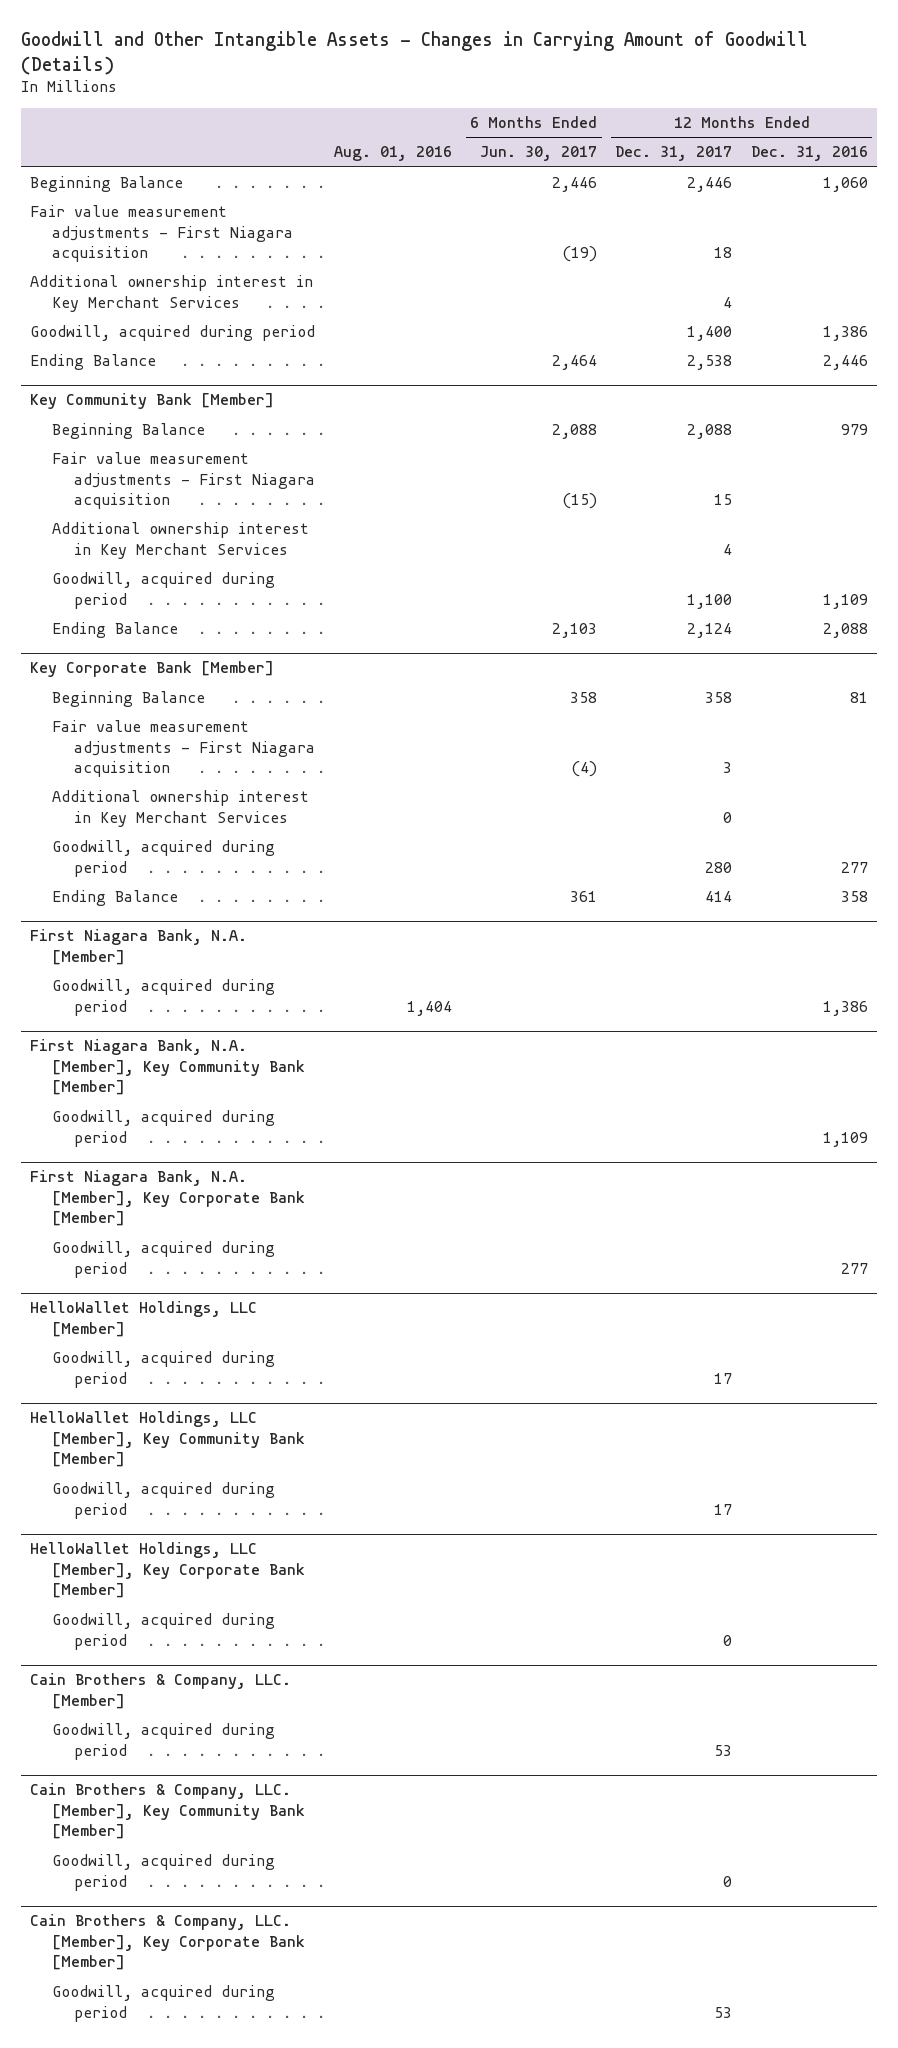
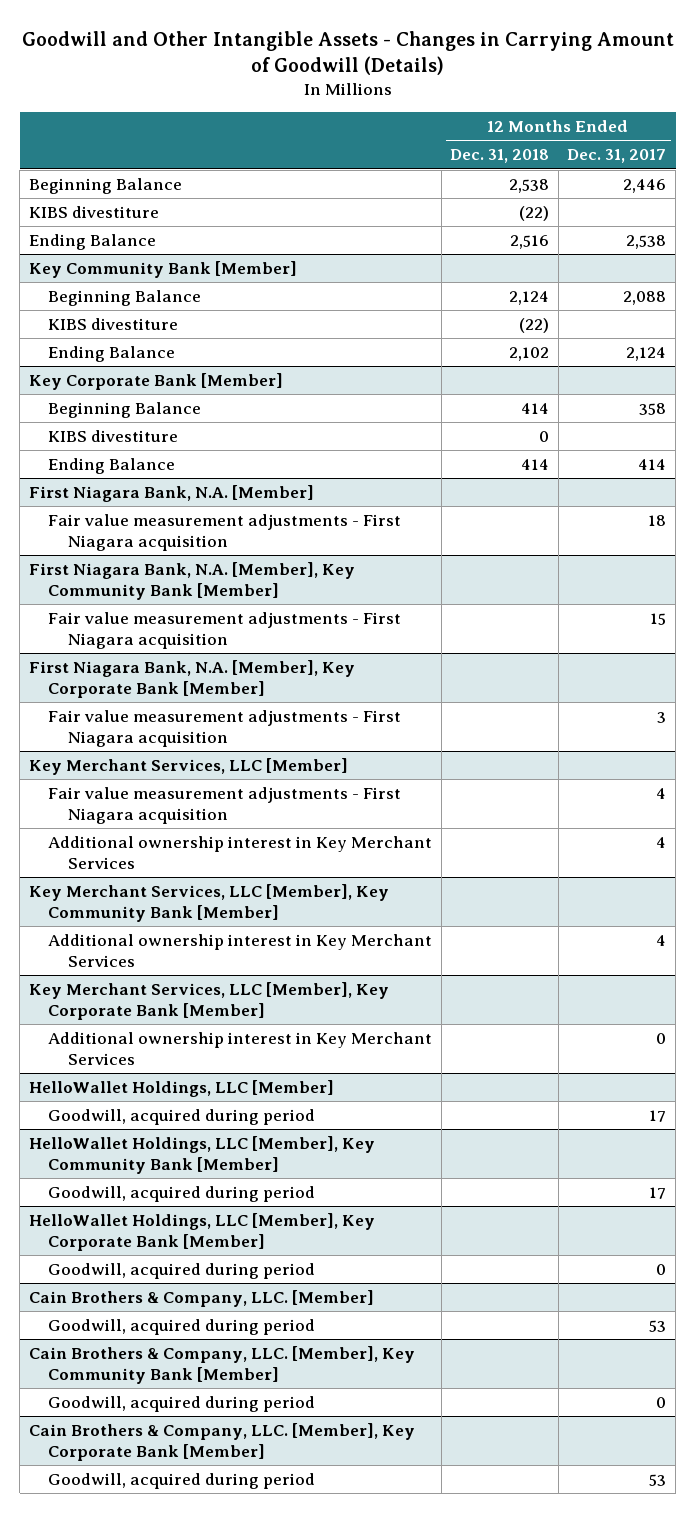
- | Aug. 01, 2016 | 6 Months Ended Jun. 30, 2017 | 12 Months Ended Dec. 31, 2017 | 12 Months Ended Dec. 31, 2016
+ | 12 Months Ended Dec. 31, 2018 | 12 Months Ended Dec. 31, 2017
- Fair value measurement adjustments - First Niagara acquisition | | (19) | 18 |
- Additional ownership interest in Key Merchant Services | | | 4 |
- Goodwill, acquired during period | | | 1,400 | 1,386
+ KIBS divestiture | (22) |
@ Key Community Bank [Member]
- Fair value measurement adjustments - First Niagara acquisition | | (15) | 15 |
- Additional ownership interest in Key Merchant Services | | | 4 |
- Goodwill, acquired during period | | | 1,100 | 1,109
+ KIBS divestiture | (22) |
@ Key Corporate Bank [Member]
- Fair value measurement adjustments - First Niagara acquisition | | (4) | 3 |
- Additional ownership interest in Key Merchant Services | | | 0 |
- Goodwill, acquired during period | | | 280 | 277
+ KIBS divestiture | 0 |
@ First Niagara Bank, N.A. [Member]
- Goodwill, acquired during period | 1,404 | | | 1,386
+ Fair value measurement adjustments - First Niagara acquisition | | 18
@ First Niagara Bank, N.A. [Member], Key Community Bank [Member]
- Goodwill, acquired during period | | | | 1,109
+ Fair value measurement adjustments - First Niagara acquisition | | 15
@ First Niagara Bank, N.A. [Member], Key Corporate Bank [Member]
- Goodwill, acquired during period | | | | 277
+ Fair value measurement adjustments - First Niagara acquisition | | 3
+ Key Merchant Services, LLC [Member]
+ Fair value measurement adjustments - First Niagara acquisition | | 4
+ Additional ownership interest in Key Merchant Services | | 4
+ Key Merchant Services, LLC [Member], Key Community Bank [Member]
+ Additional ownership interest in Key Merchant Services | | 4
+ Key Merchant Services, LLC [Member], Key Corporate Bank [Member]
+ Additional ownership interest in Key Merchant Services | | 0

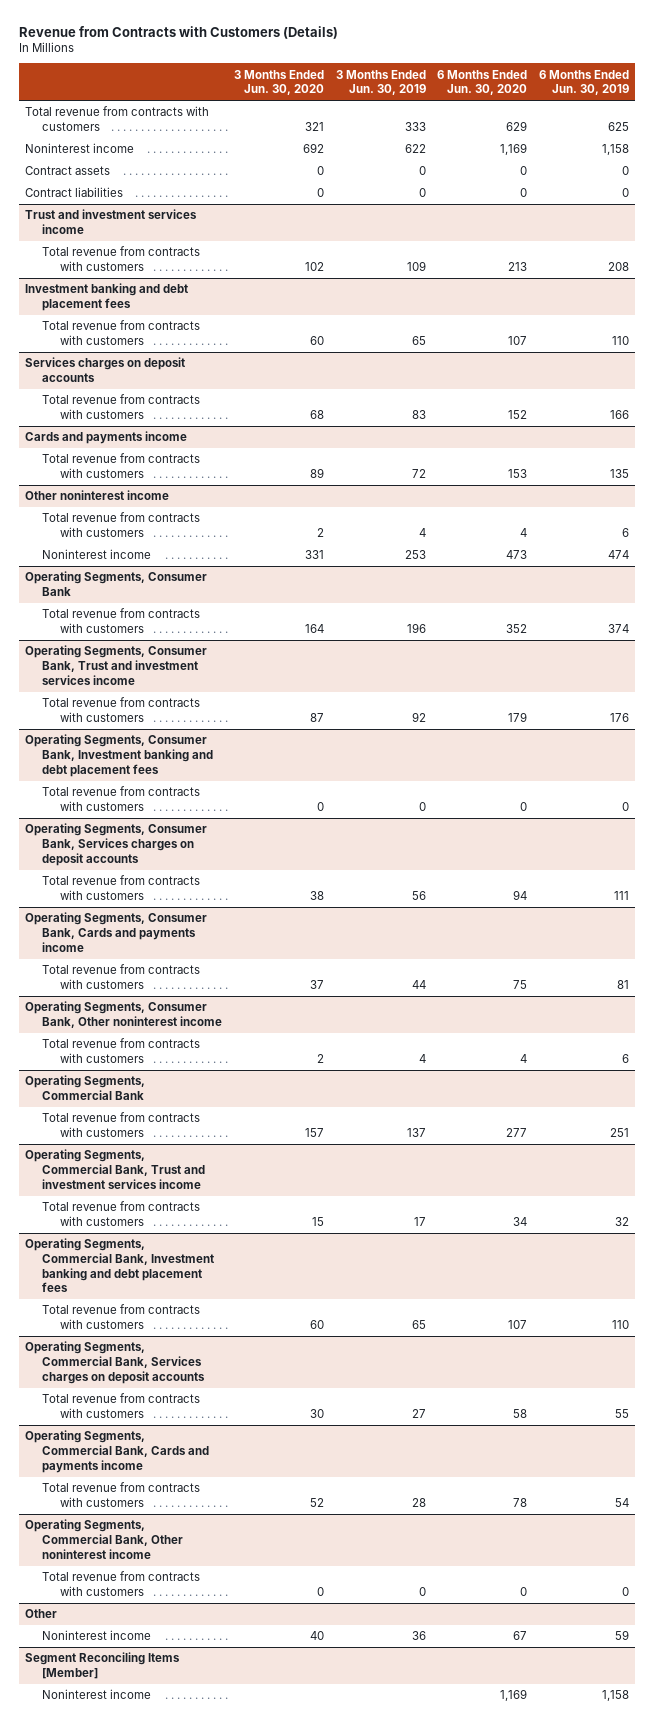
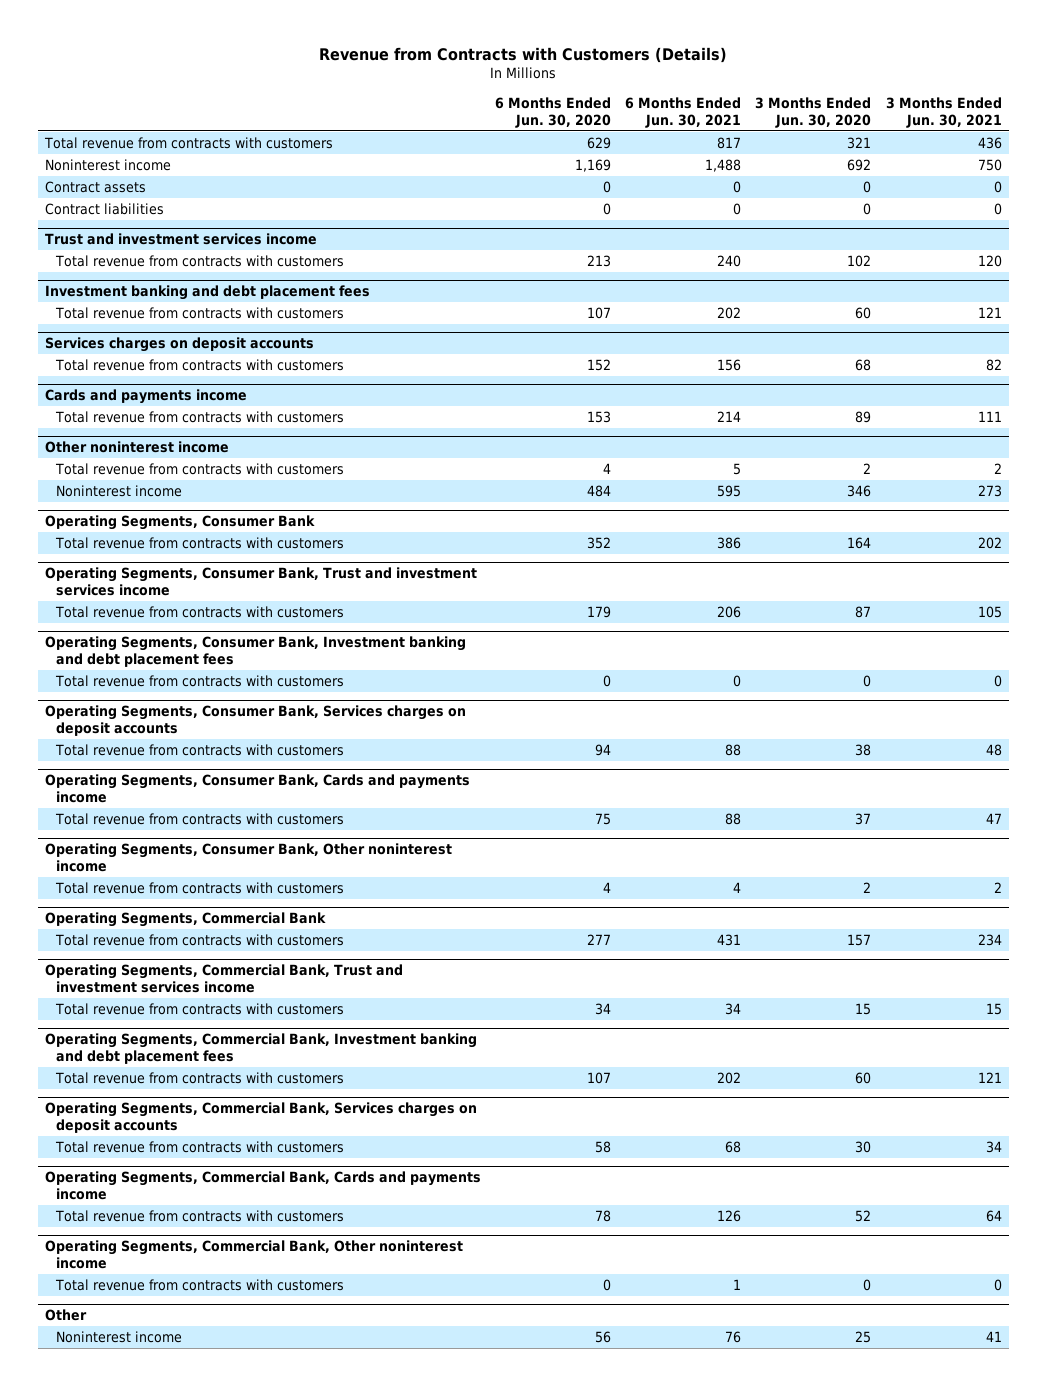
- | 3 Months Ended Jun. 30, 2020 | 3 Months Ended Jun. 30, 2019 | 6 Months Ended Jun. 30, 2020 | 6 Months Ended Jun. 30, 2019
+ | 6 Months Ended Jun. 30, 2020 | 6 Months Ended Jun. 30, 2021 | 3 Months Ended Jun. 30, 2020 | 3 Months Ended Jun. 30, 2021
@ Other noninterest income
- Noninterest income | 331 | 253 | 473 | 474
+ Noninterest income | 484 | 595 | 346 | 273
@ Other
- Noninterest income | 40 | 36 | 67 | 59
- Segment Reconciling Items [Member]
- Noninterest income | | | 1,169 | 1,158
@ Other
+ Noninterest income | 56 | 76 | 25 | 41

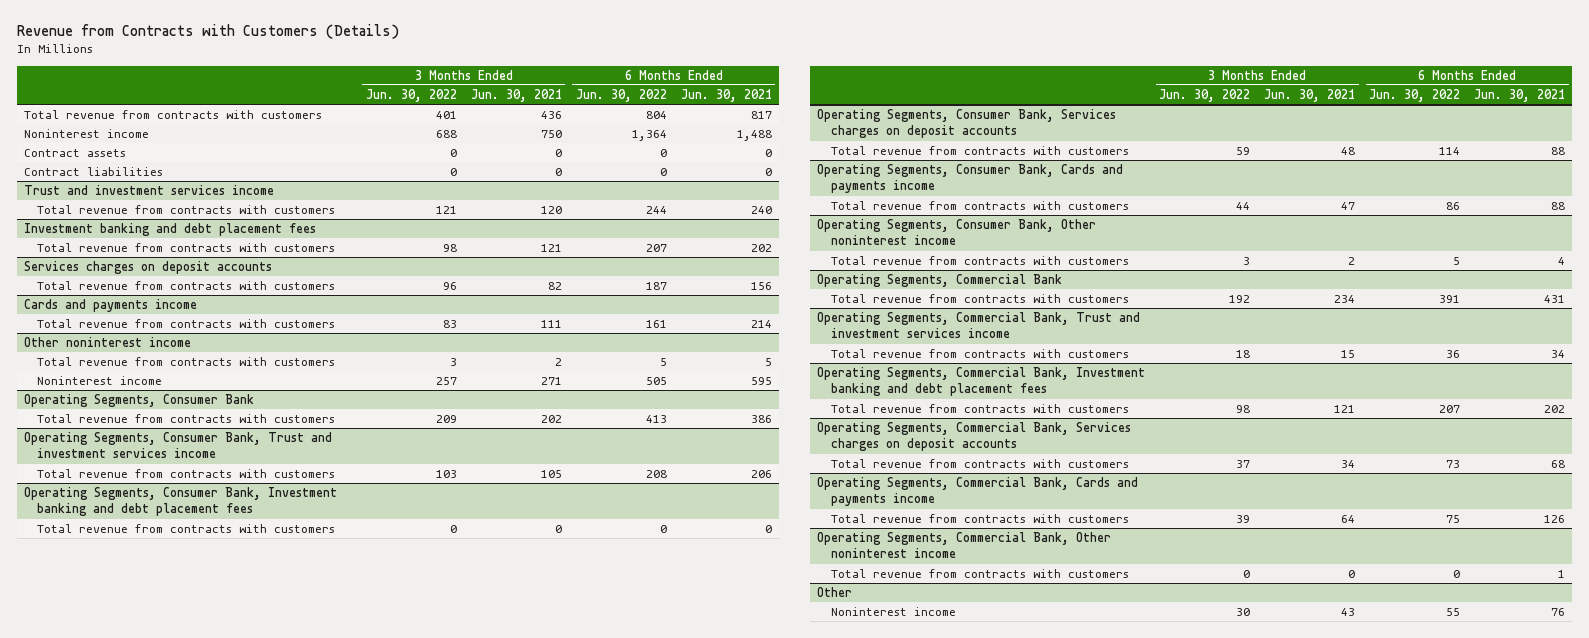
- | 6 Months Ended Jun. 30, 2020 | 6 Months Ended Jun. 30, 2021 | 3 Months Ended Jun. 30, 2020 | 3 Months Ended Jun. 30, 2021
+ | 3 Months Ended Jun. 30, 2022 | 3 Months Ended Jun. 30, 2021 | 6 Months Ended Jun. 30, 2022 | 6 Months Ended Jun. 30, 2021
@ Other noninterest income
- Noninterest income | 484 | 595 | 346 | 273
+ Noninterest income | 257 | 271 | 505 | 595
@ Other
- Noninterest income | 56 | 76 | 25 | 41
+ Noninterest income | 30 | 43 | 55 | 76

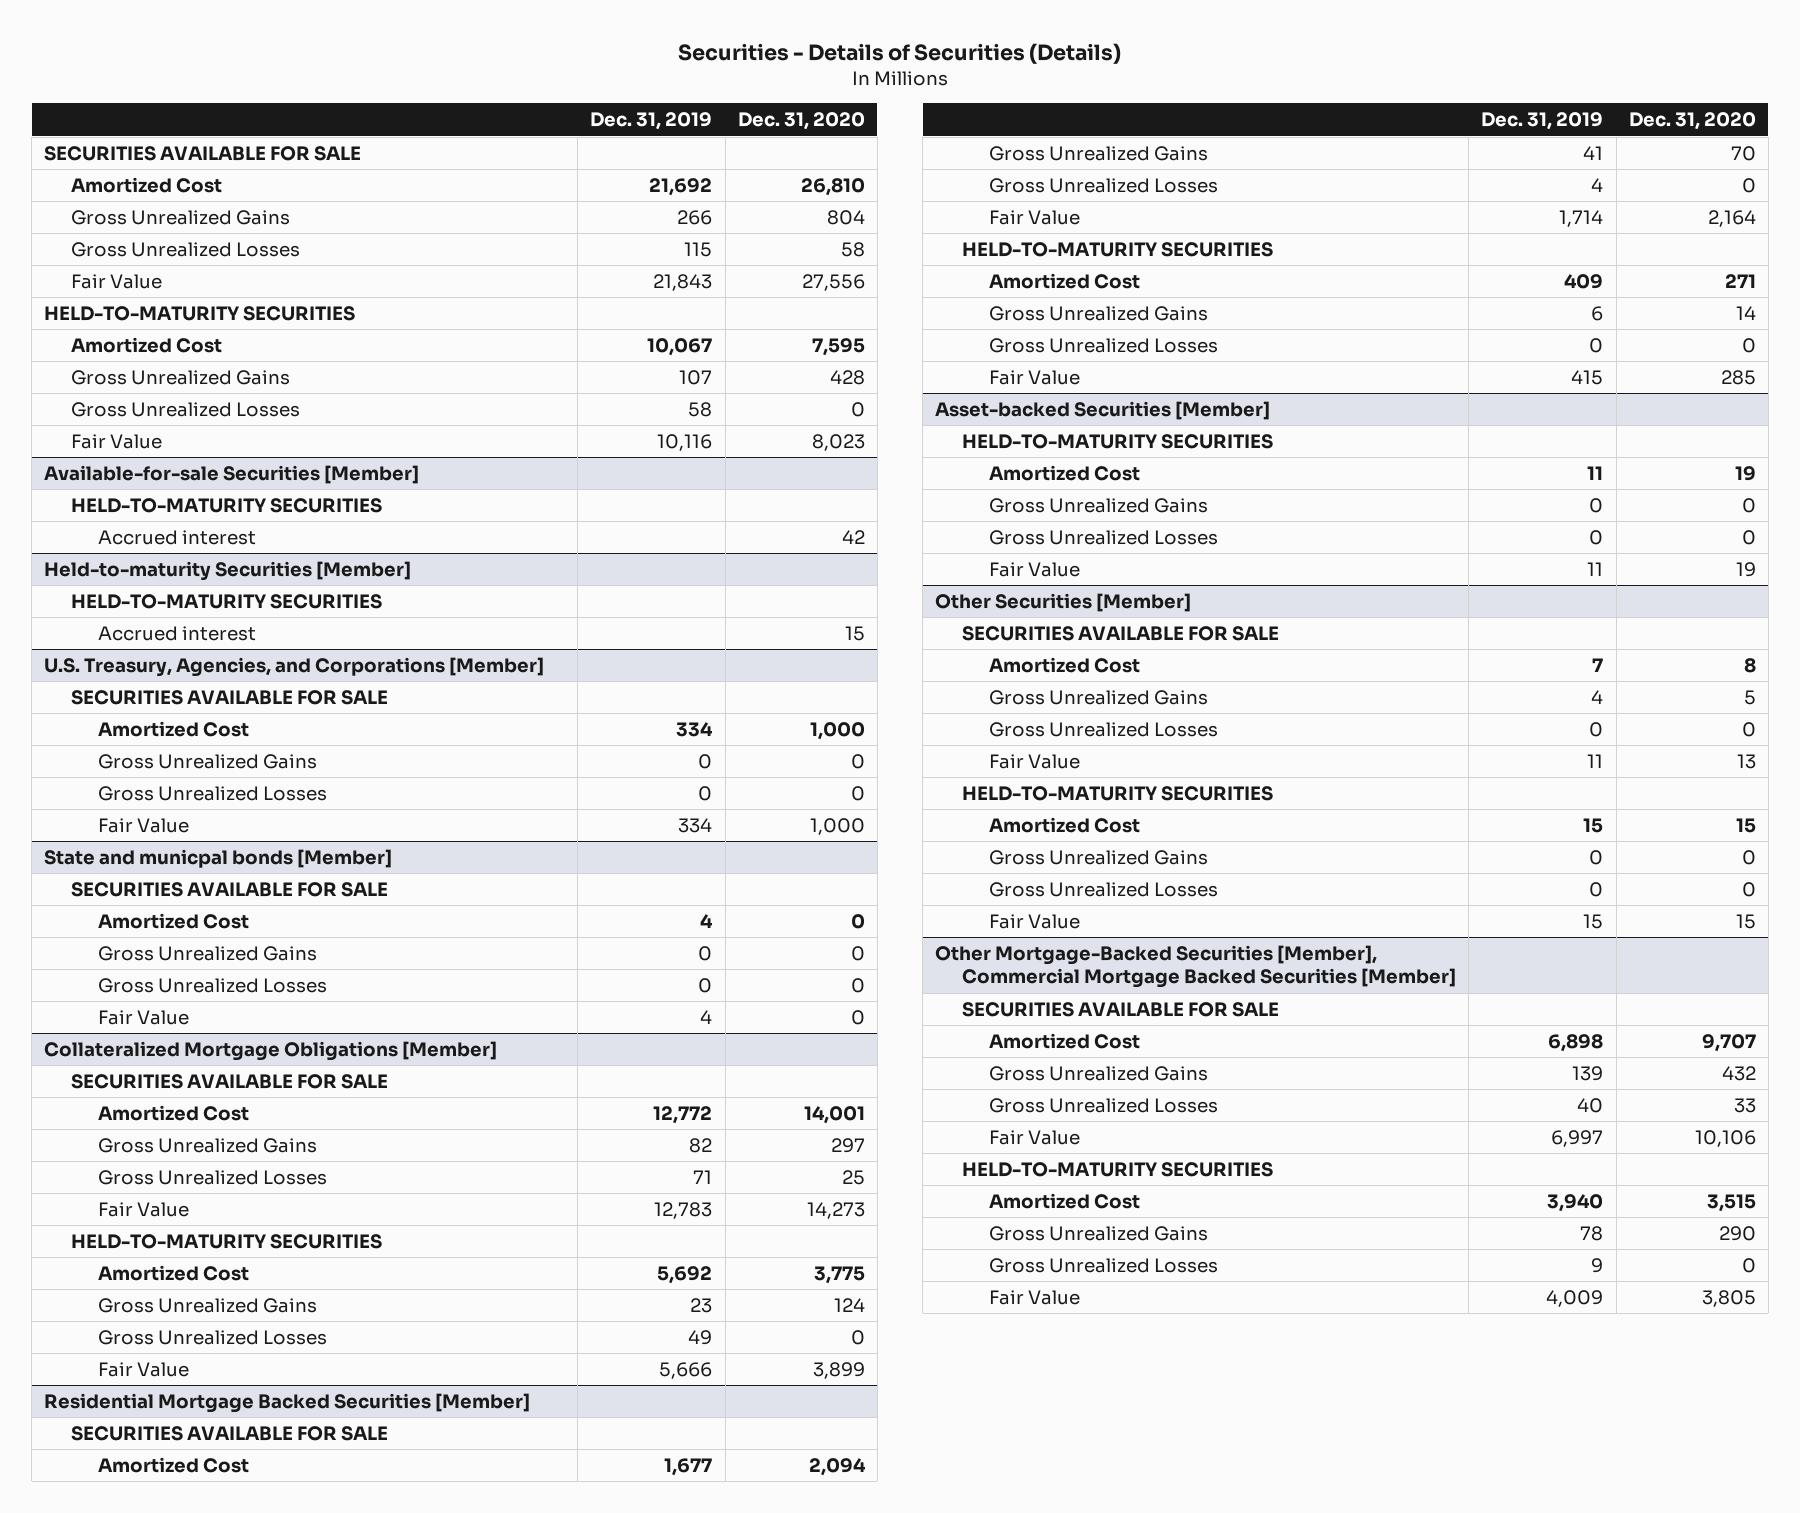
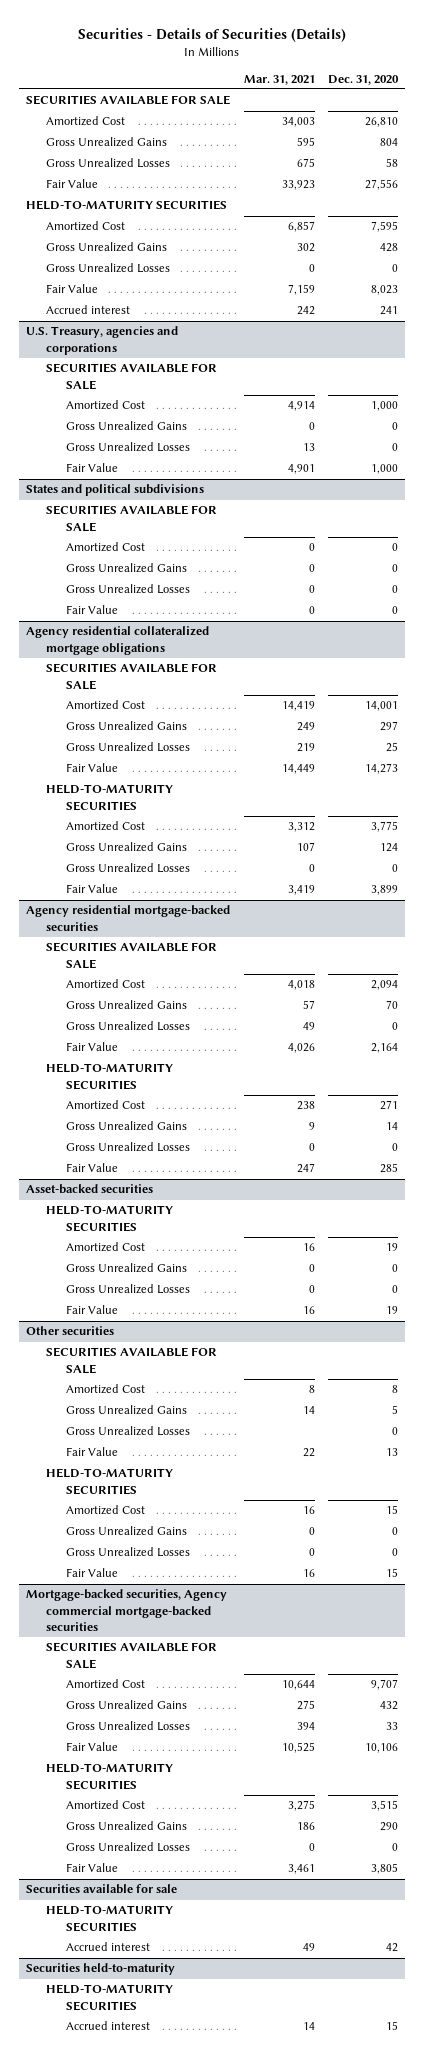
- | Dec. 31, 2019 | Dec. 31, 2020
+ | Mar. 31, 2021 | Dec. 31, 2020
- Available-for-sale Securities [Member]
- HELD-TO-MATURITY SECURITIES
- Accrued interest | | 42
- Held-to-maturity Securities [Member]
- HELD-TO-MATURITY SECURITIES
- Accrued interest | | 15
- U.S. Treasury, Agencies, and Corporations [Member]
+ Accrued interest | 242 | 241
+ U.S. Treasury, agencies and corporations
- State and municpal bonds [Member]
+ States and political subdivisions
- Collateralized Mortgage Obligations [Member]
+ Agency residential collateralized mortgage obligations
- Residential Mortgage Backed Securities [Member]
+ Agency residential mortgage-backed securities
- Asset-backed Securities [Member]
+ Asset-backed securities
- Other Securities [Member]
+ Other securities
- Other Mortgage-Backed Securities [Member], Commercial Mortgage Backed Securities [Member]
+ Mortgage-backed securities, Agency commercial mortgage-backed securities
+ Securities available for sale
+ HELD-TO-MATURITY SECURITIES
+ Accrued interest | 49 | 42
+ Securities held-to-maturity
+ HELD-TO-MATURITY SECURITIES
+ Accrued interest | 14 | 15

